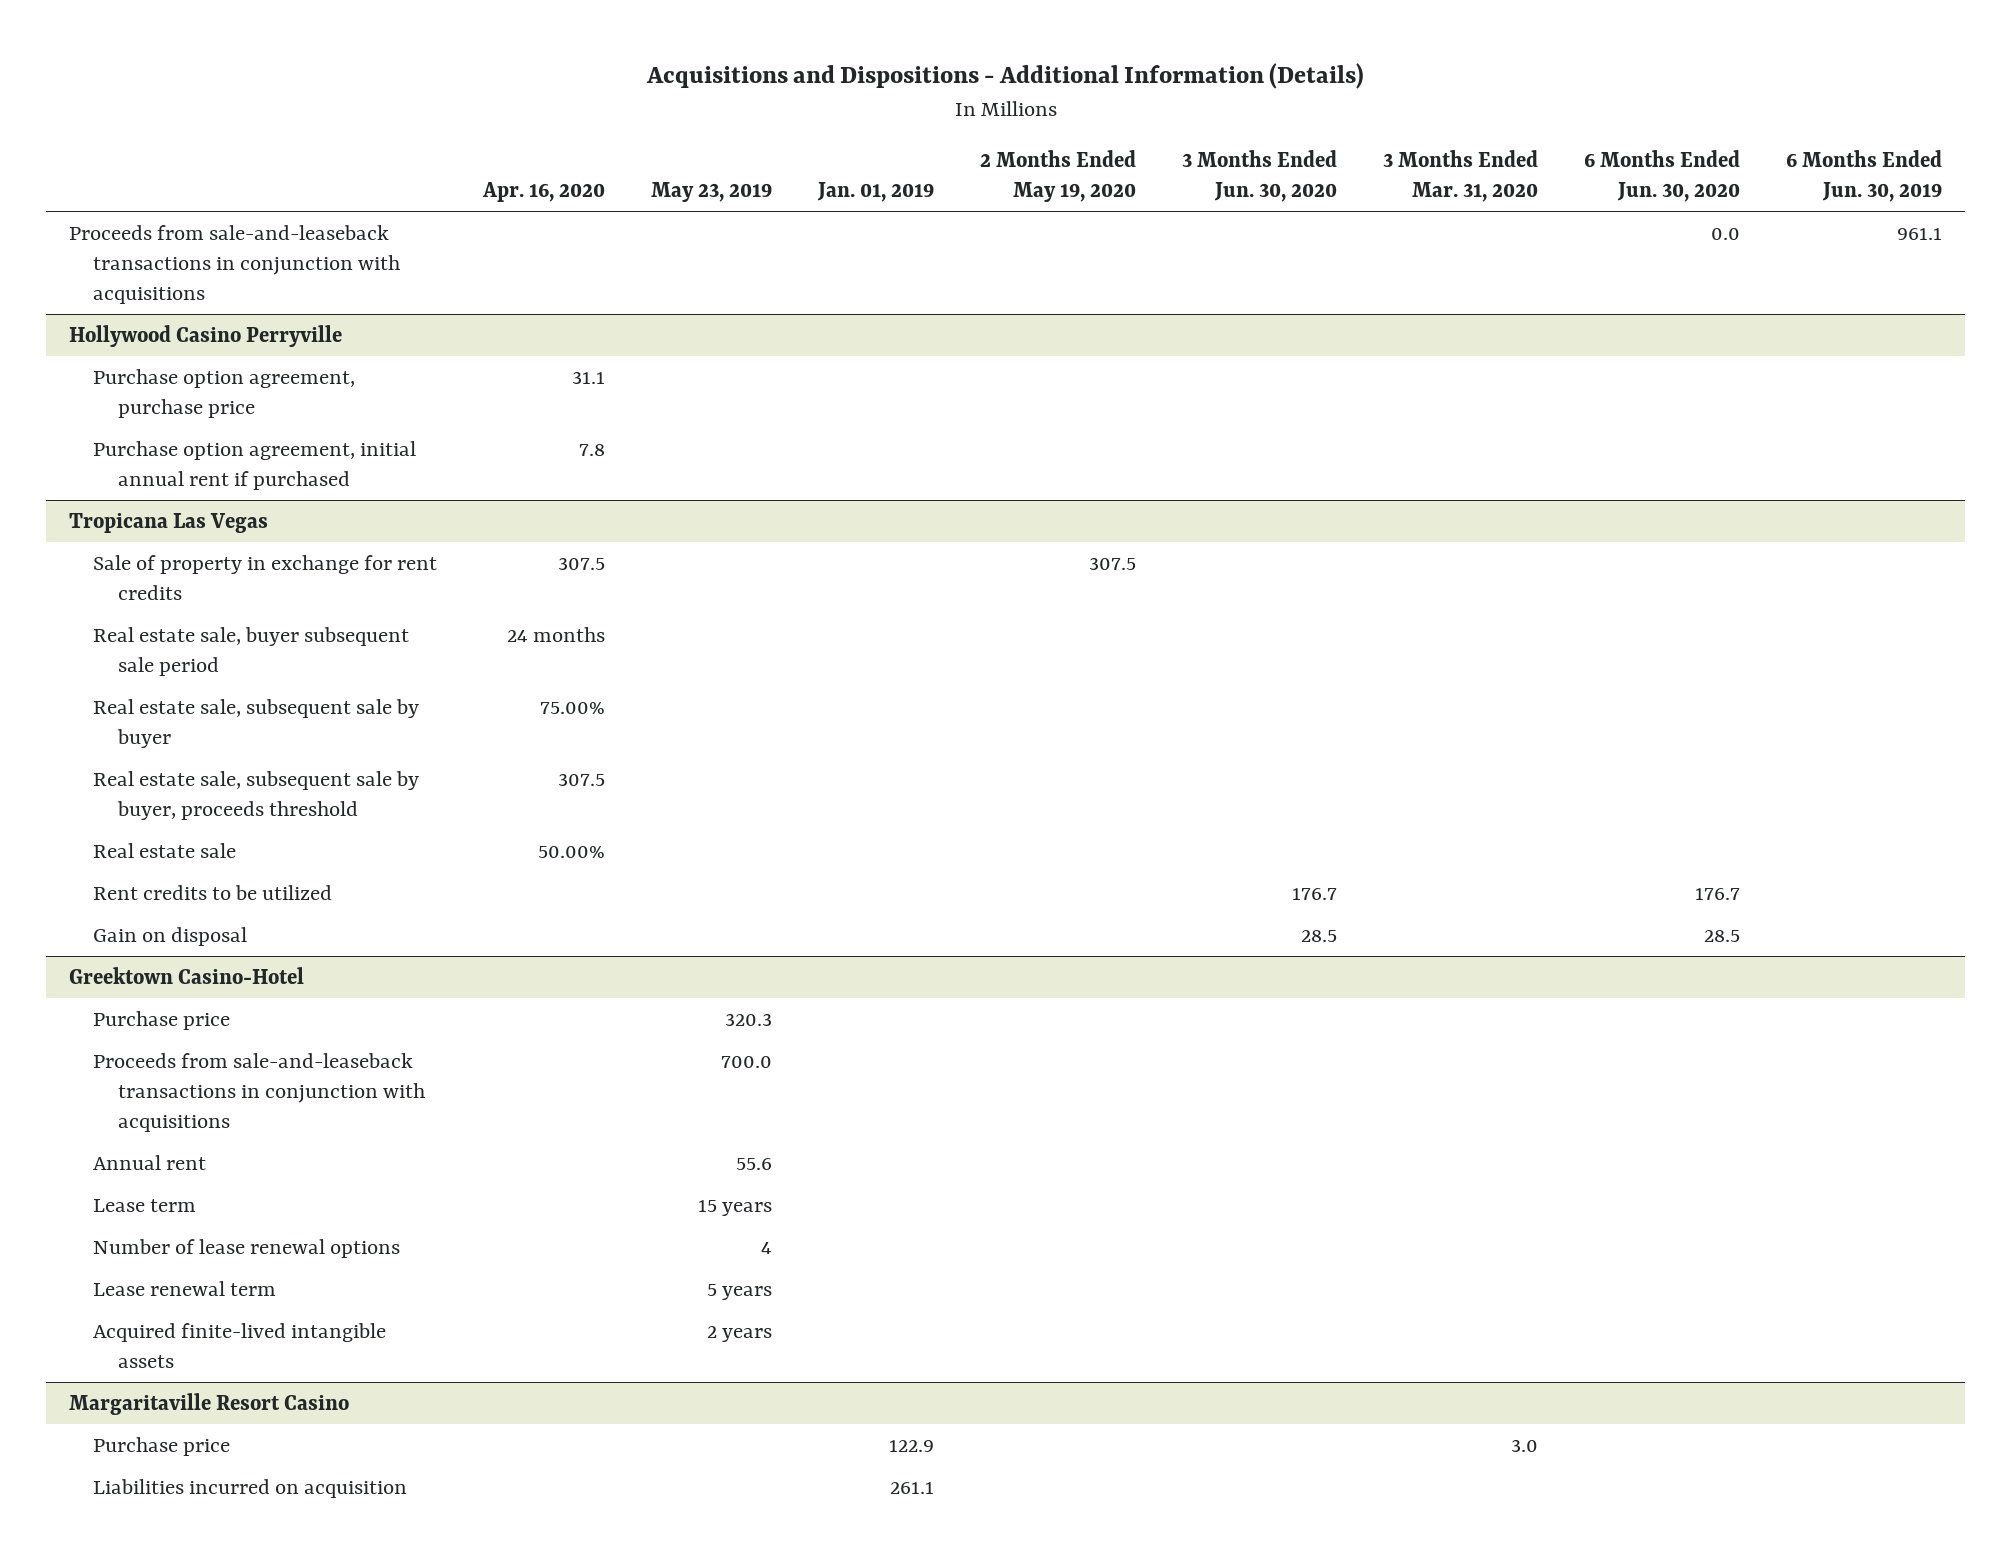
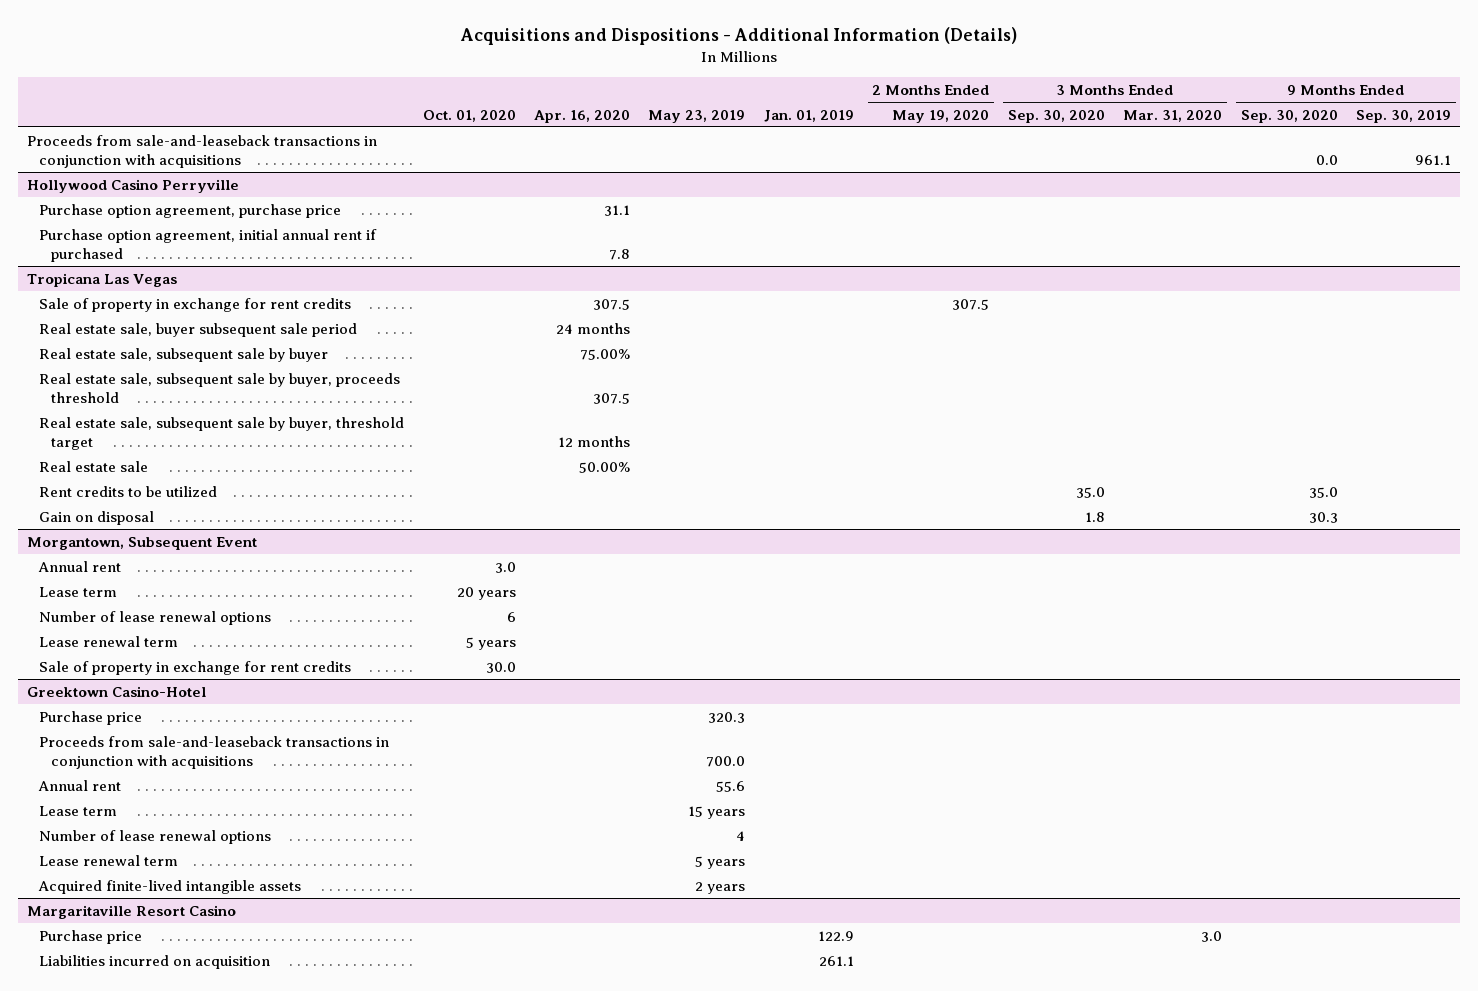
- | Apr. 16, 2020 | May 23, 2019 | Jan. 01, 2019 | 2 Months Ended May 19, 2020 | 3 Months Ended Jun. 30, 2020 | 3 Months Ended Mar. 31, 2020 | 6 Months Ended Jun. 30, 2020 | 6 Months Ended Jun. 30, 2019
+ | Oct. 01, 2020 | Apr. 16, 2020 | May 23, 2019 | Jan. 01, 2019 | 2 Months Ended May 19, 2020 | 3 Months Ended Sep. 30, 2020 | 3 Months Ended Mar. 31, 2020 | 9 Months Ended Sep. 30, 2020 | 9 Months Ended Sep. 30, 2019
@ Tropicana Las Vegas
+ Real estate sale, subsequent sale by buyer, threshold target | | 12 months | | | | | | |
+ Morgantown, Subsequent Event
+ Annual rent | 3.0 | | | | | | | |
+ Lease term | 20 years | | | | | | | |
+ Number of lease renewal options | 6 | | | | | | | |
+ Lease renewal term | 5 years | | | | | | | |
+ Sale of property in exchange for rent credits | 30.0 | | | | | | | |

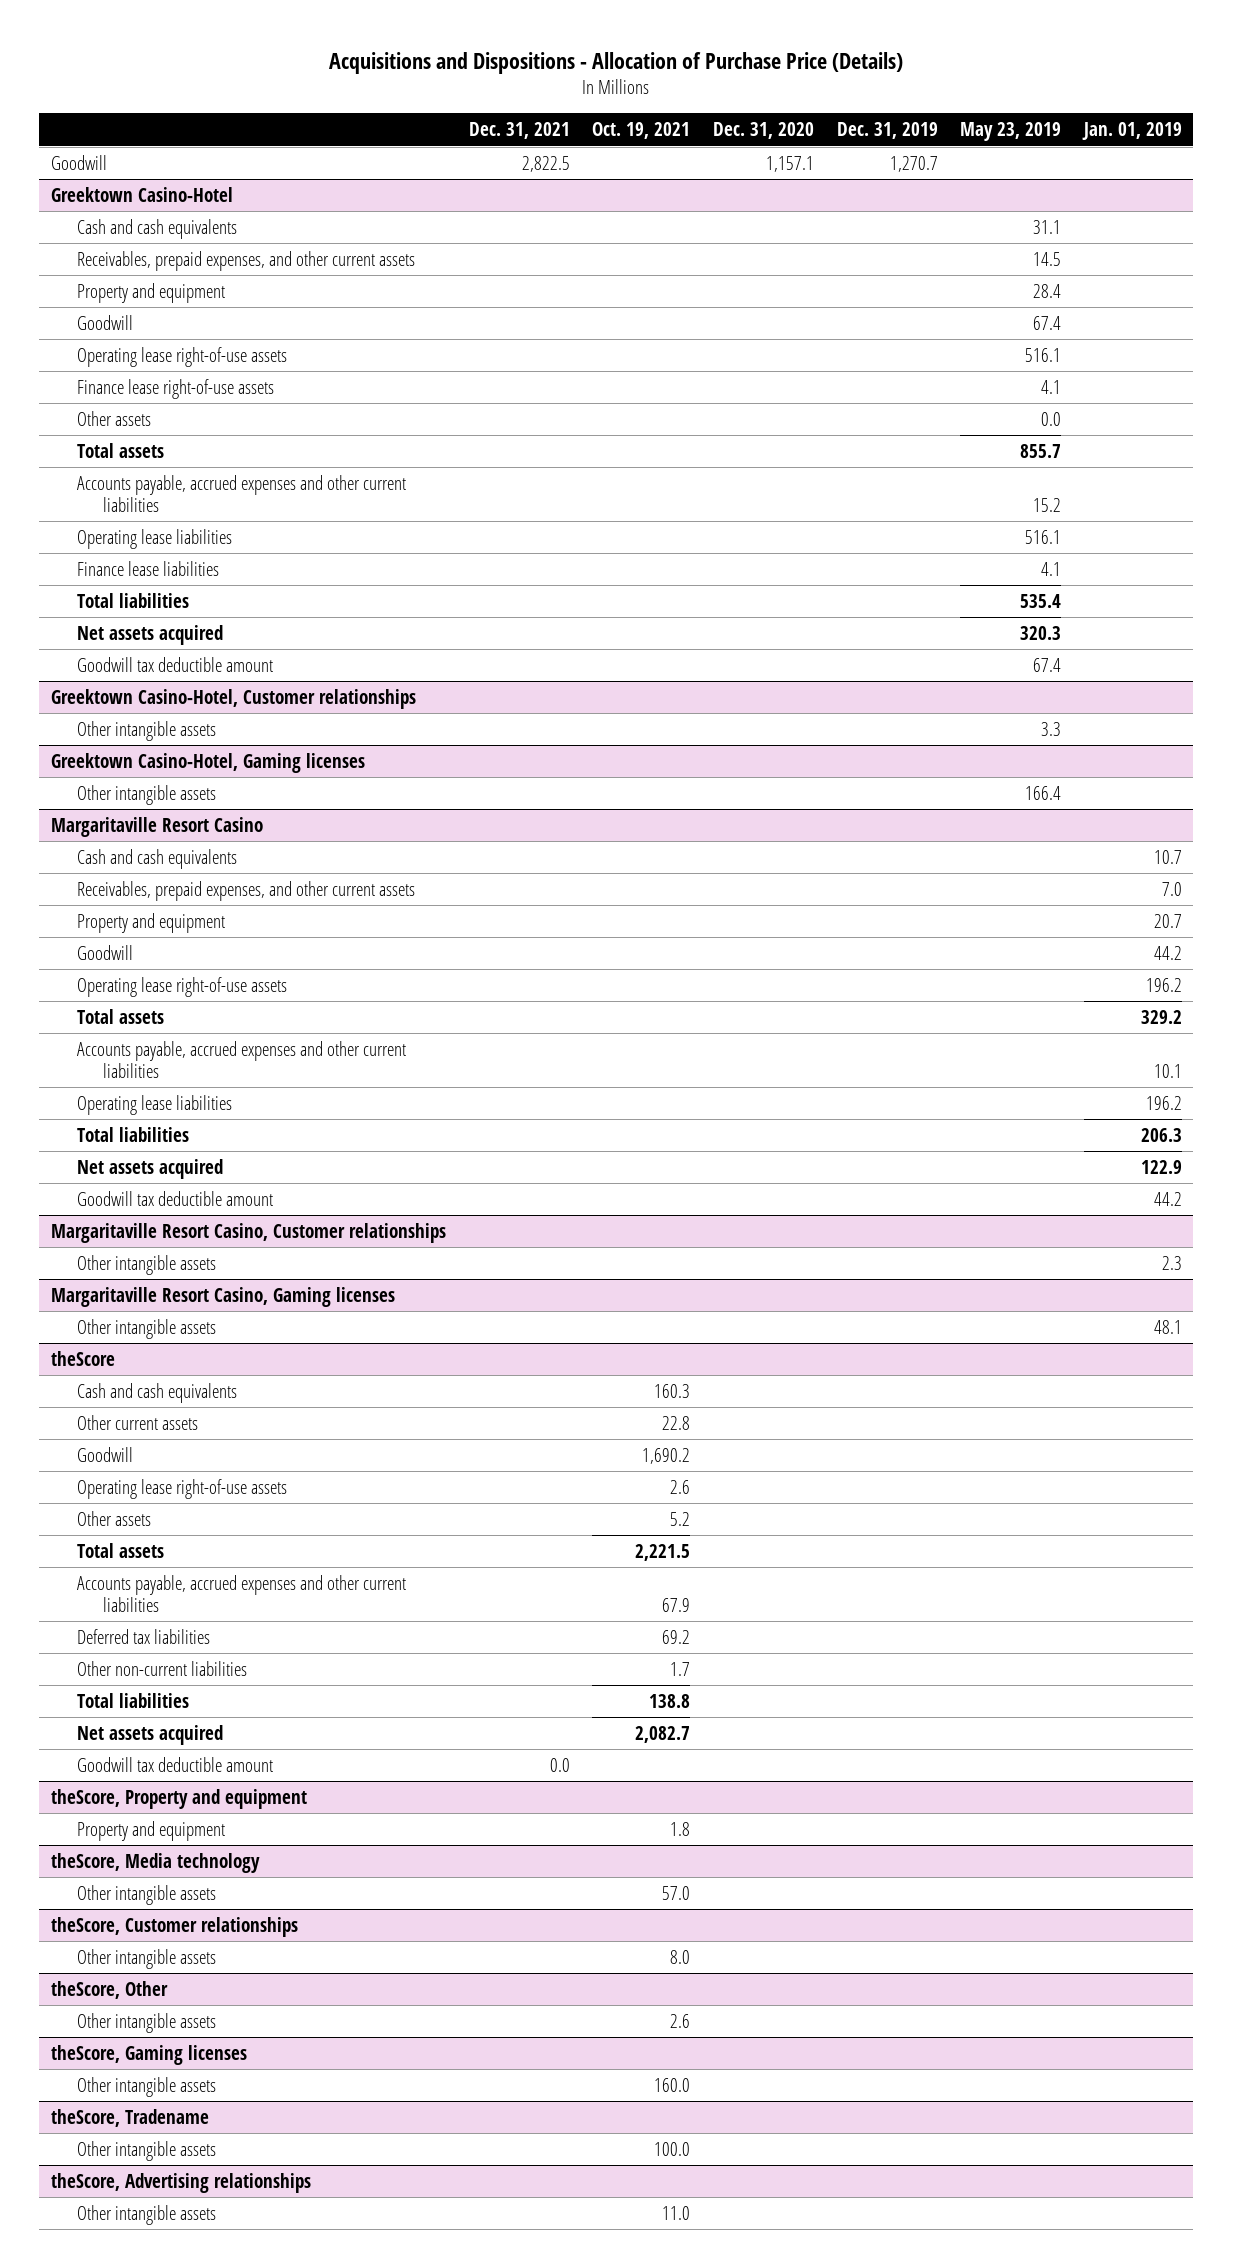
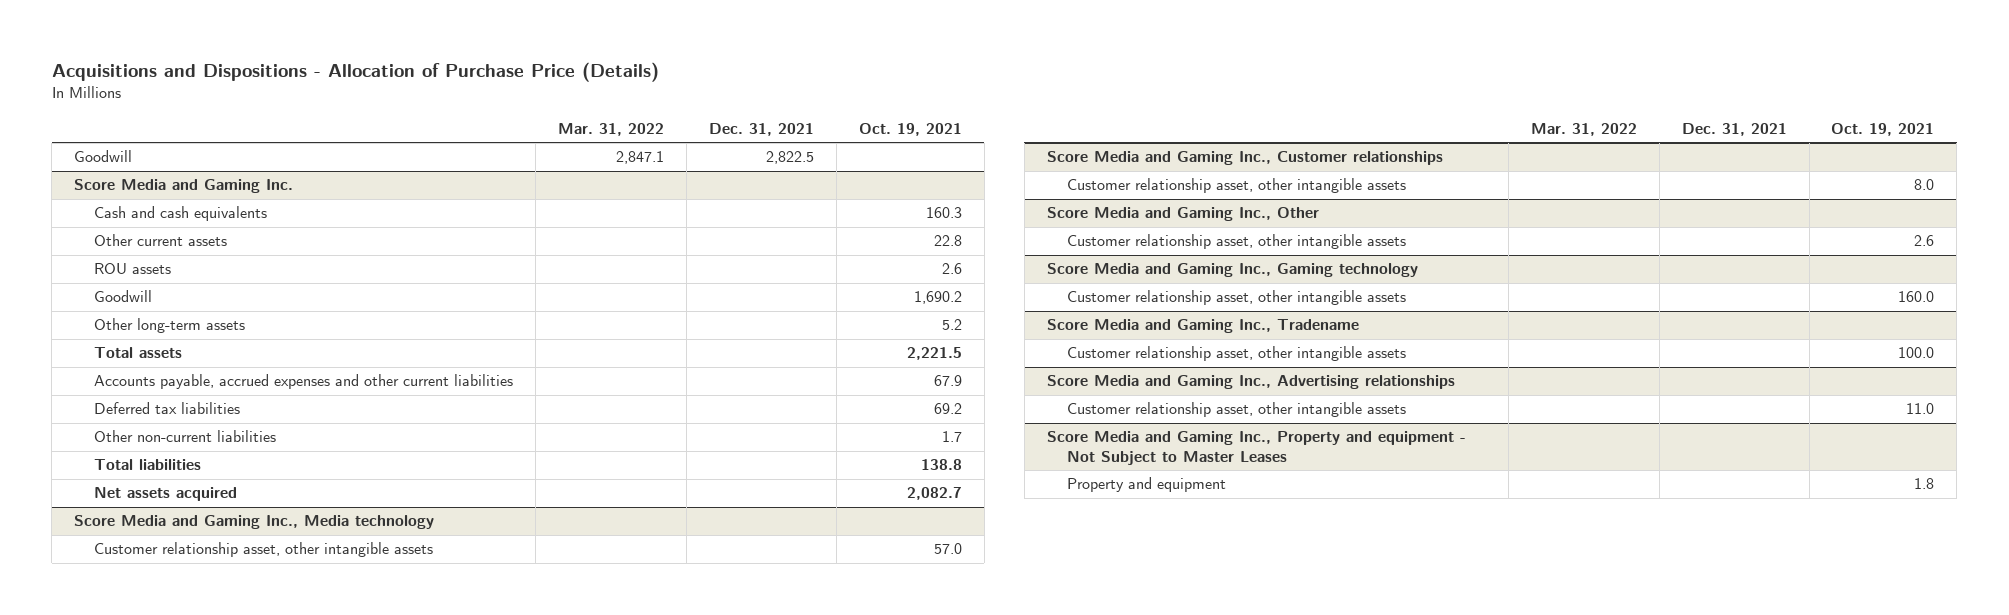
- | Dec. 31, 2021 | Oct. 19, 2021 | Dec. 31, 2020 | Dec. 31, 2019 | May 23, 2019 | Jan. 01, 2019
+ | Mar. 31, 2022 | Dec. 31, 2021 | Oct. 19, 2021
- Greektown Casino-Hotel
- Cash and cash equivalents | | | | | 31.1 |
- Receivables, prepaid expenses, and other current assets | | | | | 14.5 |
- Property and equipment | | | | | 28.4 |
- Goodwill | | | | | 67.4 |
- Operating lease right-of-use assets | | | | | 516.1 |
- Finance lease right-of-use assets | | | | | 4.1 |
- Other assets | | | | | 0.0 |
- Total assets | | | | | 855.7 |
- Accounts payable, accrued expenses and other current liabilities | | | | | 15.2 |
- Operating lease liabilities | | | | | 516.1 |
- Finance lease liabilities | | | | | 4.1 |
- Total liabilities | | | | | 535.4 |
- Net assets acquired | | | | | 320.3 |
- Goodwill tax deductible amount | | | | | 67.4 |
- Greektown Casino-Hotel, Customer relationships
- Other intangible assets | | | | | 3.3 |
- Greektown Casino-Hotel, Gaming licenses
- Other intangible assets | | | | | 166.4 |
- Margaritaville Resort Casino
- Cash and cash equivalents | | | | | | 10.7
- Receivables, prepaid expenses, and other current assets | | | | | | 7.0
- Property and equipment | | | | | | 20.7
- Goodwill | | | | | | 44.2
- Operating lease right-of-use assets | | | | | | 196.2
- Total assets | | | | | | 329.2
- Accounts payable, accrued expenses and other current liabilities | | | | | | 10.1
- Operating lease liabilities | | | | | | 196.2
- Total liabilities | | | | | | 206.3
- Net assets acquired | | | | | | 122.9
- Goodwill tax deductible amount | | | | | | 44.2
- Margaritaville Resort Casino, Customer relationships
- Other intangible assets | | | | | | 2.3
- Margaritaville Resort Casino, Gaming licenses
- Other intangible assets | | | | | | 48.1
- theScore
+ Score Media and Gaming Inc.
+ ROU assets | | | 2.6
- Operating lease right-of-use assets | | 2.6 | | | |
- Other assets | | 5.2 | | | |
+ Other long-term assets | | | 5.2
- Goodwill tax deductible amount | 0.0 | | | | |
- theScore, Property and equipment
+ Score Media and Gaming Inc., Media technology
+ Customer relationship asset, other intangible assets | | | 57.0
+ Score Media and Gaming Inc., Customer relationships
+ Customer relationship asset, other intangible assets | | | 8.0
+ Score Media and Gaming Inc., Other
+ Customer relationship asset, other intangible assets | | | 2.6
+ Score Media and Gaming Inc., Gaming technology
+ Customer relationship asset, other intangible assets | | | 160.0
+ Score Media and Gaming Inc., Tradename
+ Customer relationship asset, other intangible assets | | | 100.0
+ Score Media and Gaming Inc., Advertising relationships
+ Customer relationship asset, other intangible assets | | | 11.0
+ Score Media and Gaming Inc., Property and equipment - Not Subject to Master Leases
- theScore, Media technology
- Other intangible assets | | 57.0 | | | |
- theScore, Customer relationships
- Other intangible assets | | 8.0 | | | |
- theScore, Other
- Other intangible assets | | 2.6 | | | |
- theScore, Gaming licenses
- Other intangible assets | | 160.0 | | | |
- theScore, Tradename
- Other intangible assets | | 100.0 | | | |
- theScore, Advertising relationships
- Other intangible assets | | 11.0 | | | |

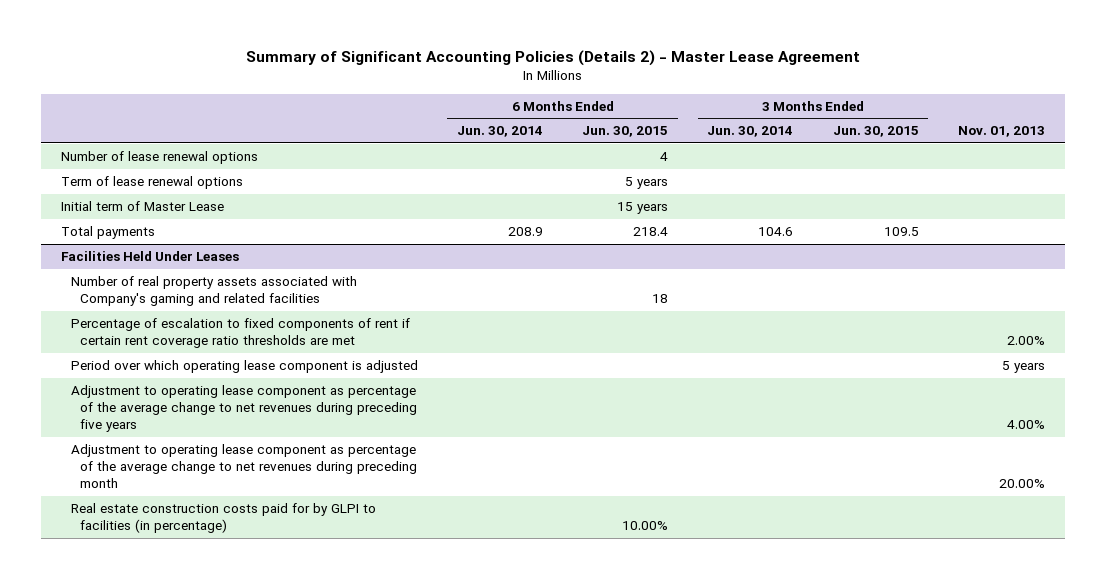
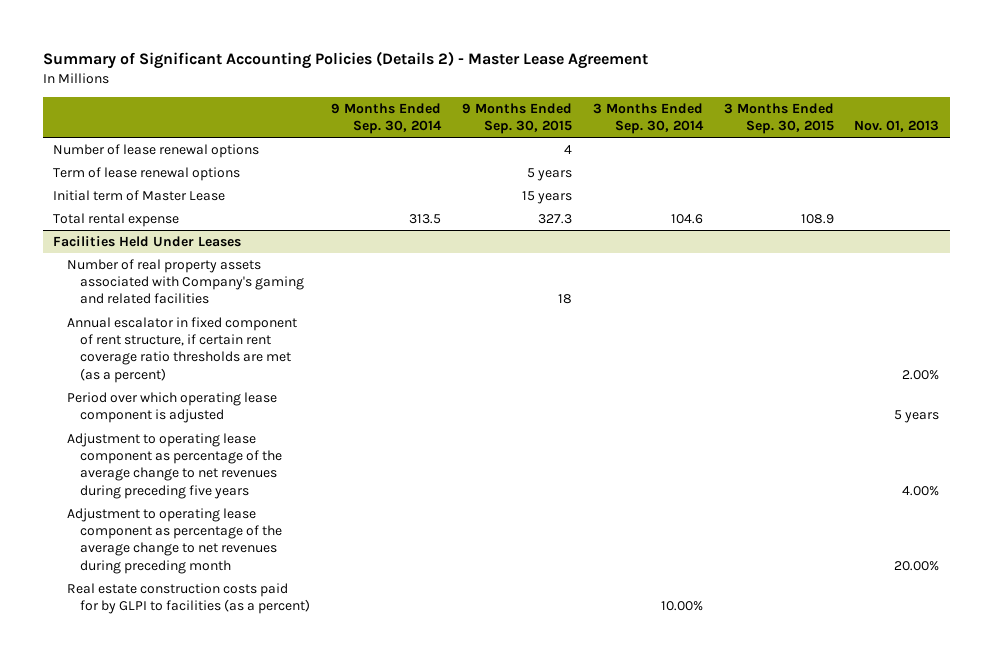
- | 6 Months Ended Jun. 30, 2014 | 6 Months Ended Jun. 30, 2015 | 3 Months Ended Jun. 30, 2014 | 3 Months Ended Jun. 30, 2015 | Nov. 01, 2013
+ | 9 Months Ended Sep. 30, 2014 | 9 Months Ended Sep. 30, 2015 | 3 Months Ended Sep. 30, 2014 | 3 Months Ended Sep. 30, 2015 | Nov. 01, 2013
- Total payments | 208.9 | 218.4 | 104.6 | 109.5 |
+ Total rental expense | 313.5 | 327.3 | 104.6 | 108.9 |
@ Facilities Held Under Leases
- Percentage of escalation to fixed components of rent if certain rent coverage ratio thresholds are met | | | | | 2.00%
+ Annual escalator in fixed component of rent structure, if certain rent coverage ratio thresholds are met (as a percent) | | | | | 2.00%
- Real estate construction costs paid for by GLPI to facilities (in percentage) | | 10.00% | | |
+ Real estate construction costs paid for by GLPI to facilities (as a percent) | | | 10.00% | |

